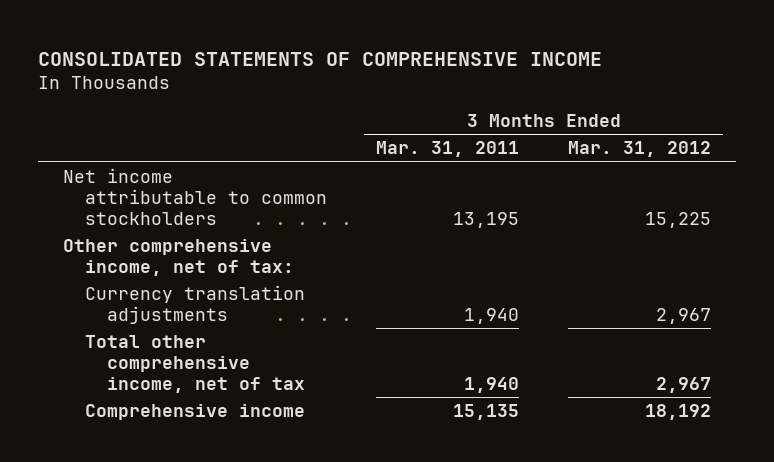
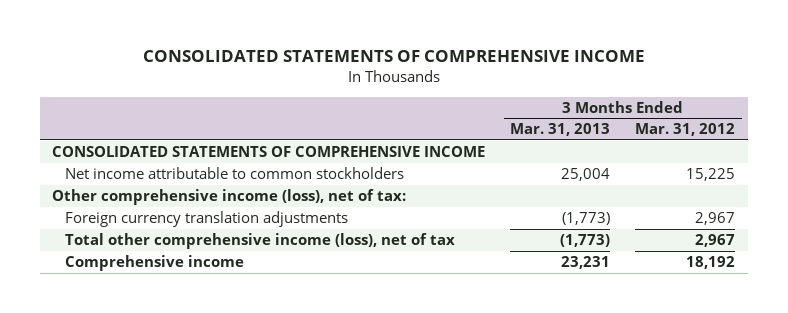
- | 3 Months Ended Mar. 31, 2011 | 3 Months Ended Mar. 31, 2012
+ | 3 Months Ended Mar. 31, 2013 | 3 Months Ended Mar. 31, 2012
+ CONSOLIDATED STATEMENTS OF COMPREHENSIVE INCOME
- Other comprehensive income, net of tax:
- Currency translation adjustments | 1,940 | 2,967
- Total other comprehensive income, net of tax | 1,940 | 2,967
+ Other comprehensive income (loss), net of tax:
+ Foreign currency translation adjustments | (1,773) | 2,967
+ Total other comprehensive income (loss), net of tax | (1,773) | 2,967

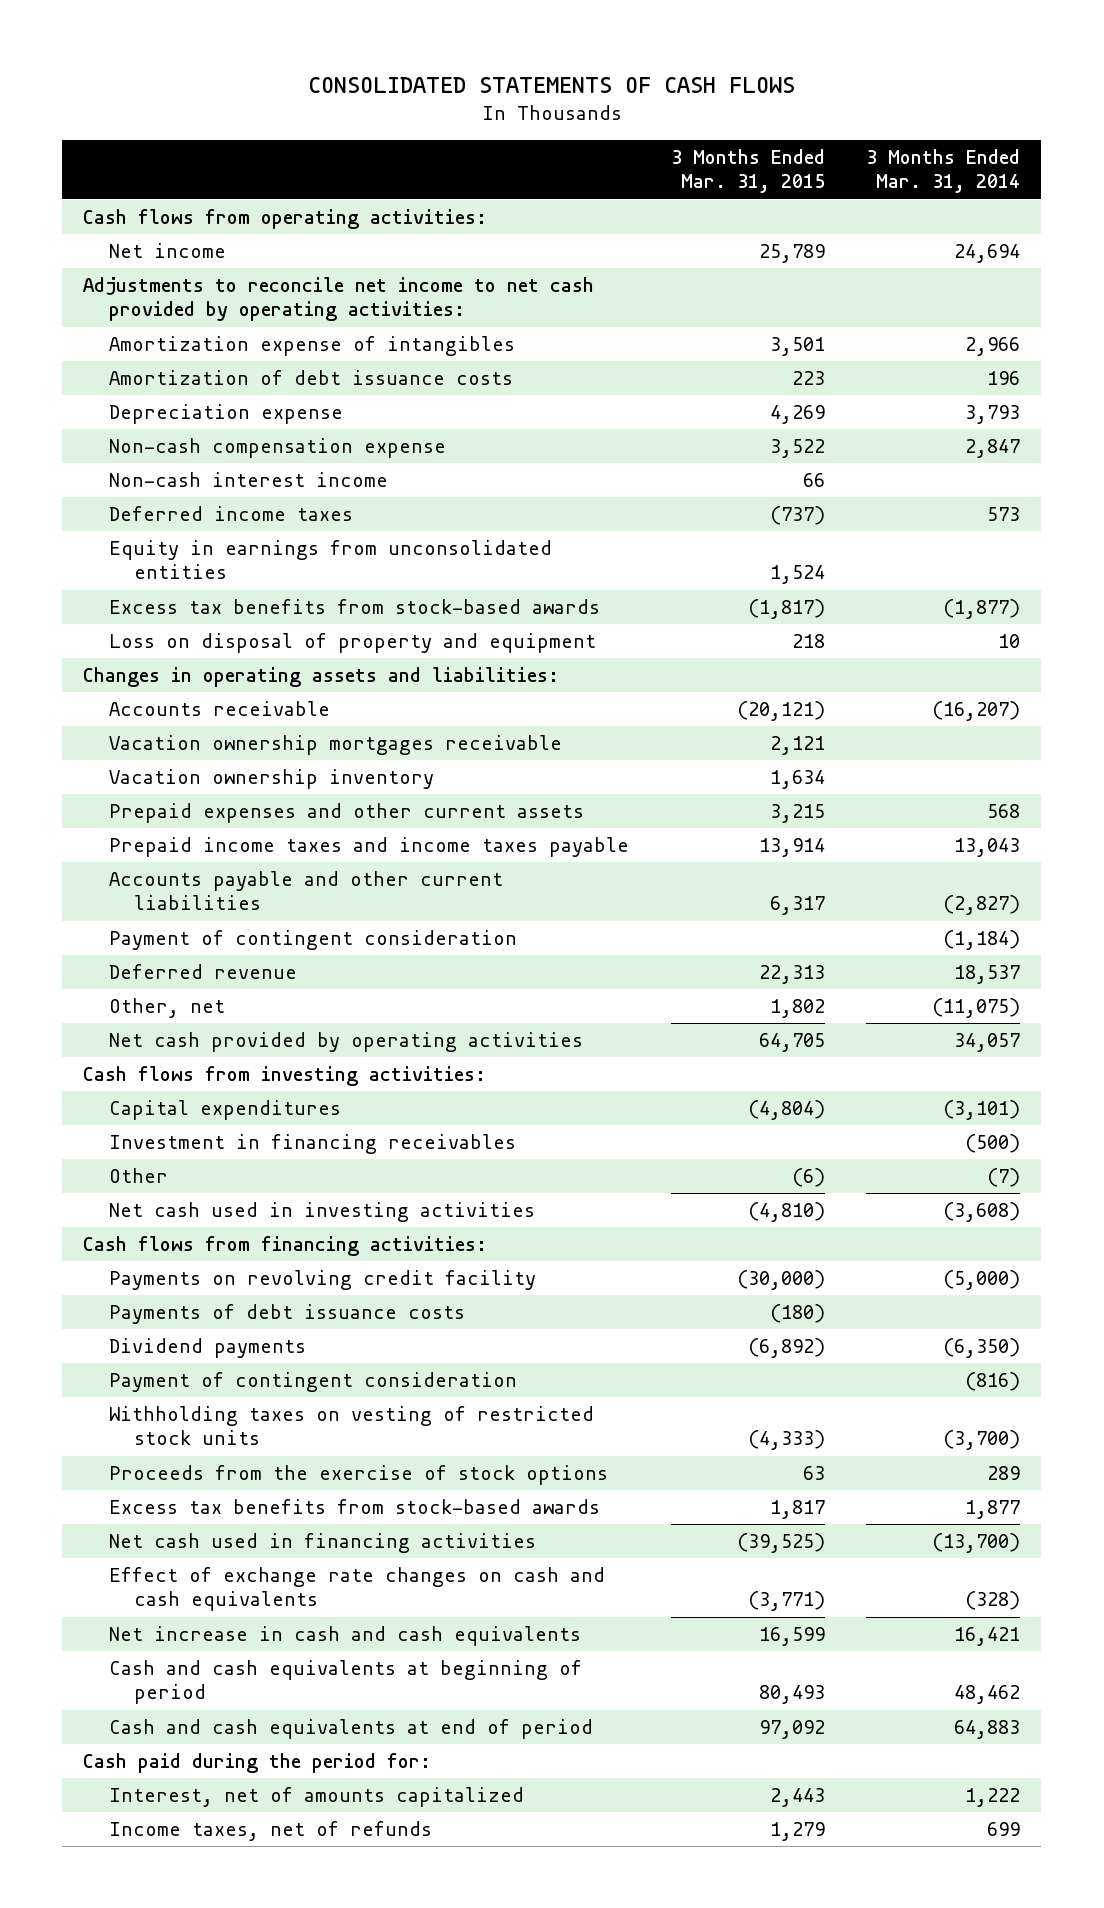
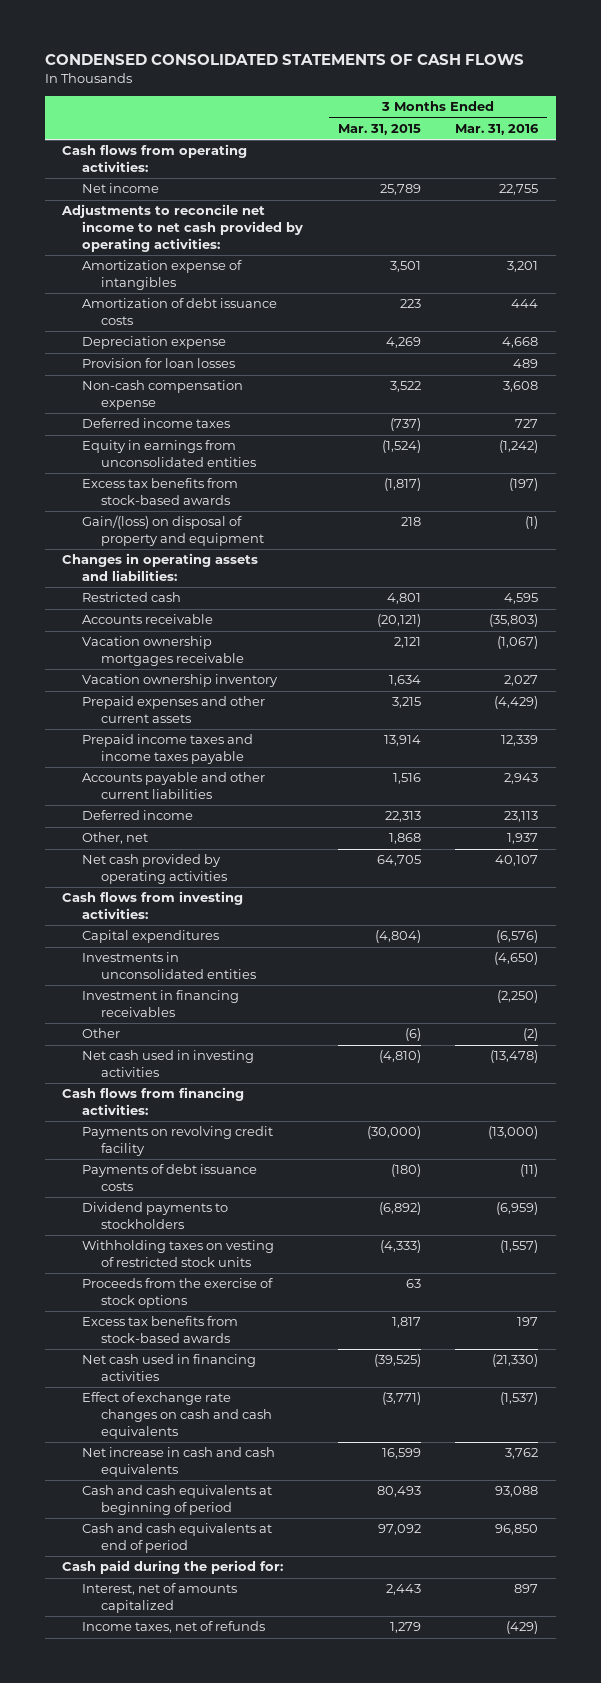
- CONSOLIDATED STATEMENTS OF CASH FLOWS
+ CONDENSED CONSOLIDATED STATEMENTS OF CASH FLOWS
- | 3 Months Ended Mar. 31, 2015 | 3 Months Ended Mar. 31, 2014
+ | 3 Months Ended Mar. 31, 2015 | 3 Months Ended Mar. 31, 2016
+ Provision for loan losses | | 489
- Non-cash interest income | 66 |
- Equity in earnings from unconsolidated entities | 1,524 |
+ Equity in earnings from unconsolidated entities | (1,524) | (1,242)
- Loss on disposal of property and equipment | 218 | 10
+ Gain/(loss) on disposal of property and equipment | 218 | (1)
+ Restricted cash | 4,801 | 4,595
- Accounts payable and other current liabilities | 6,317 | (2,827)
- Payment of contingent consideration | | (1,184)
- Deferred revenue | 22,313 | 18,537
- Other, net | 1,802 | (11,075)
+ Accounts payable and other current liabilities | 1,516 | 2,943
+ Deferred income | 22,313 | 23,113
+ Other, net | 1,868 | 1,937
+ Investments in unconsolidated entities | | (4,650)
- Dividend payments | (6,892) | (6,350)
- Payment of contingent consideration | | (816)
+ Dividend payments to stockholders | (6,892) | (6,959)

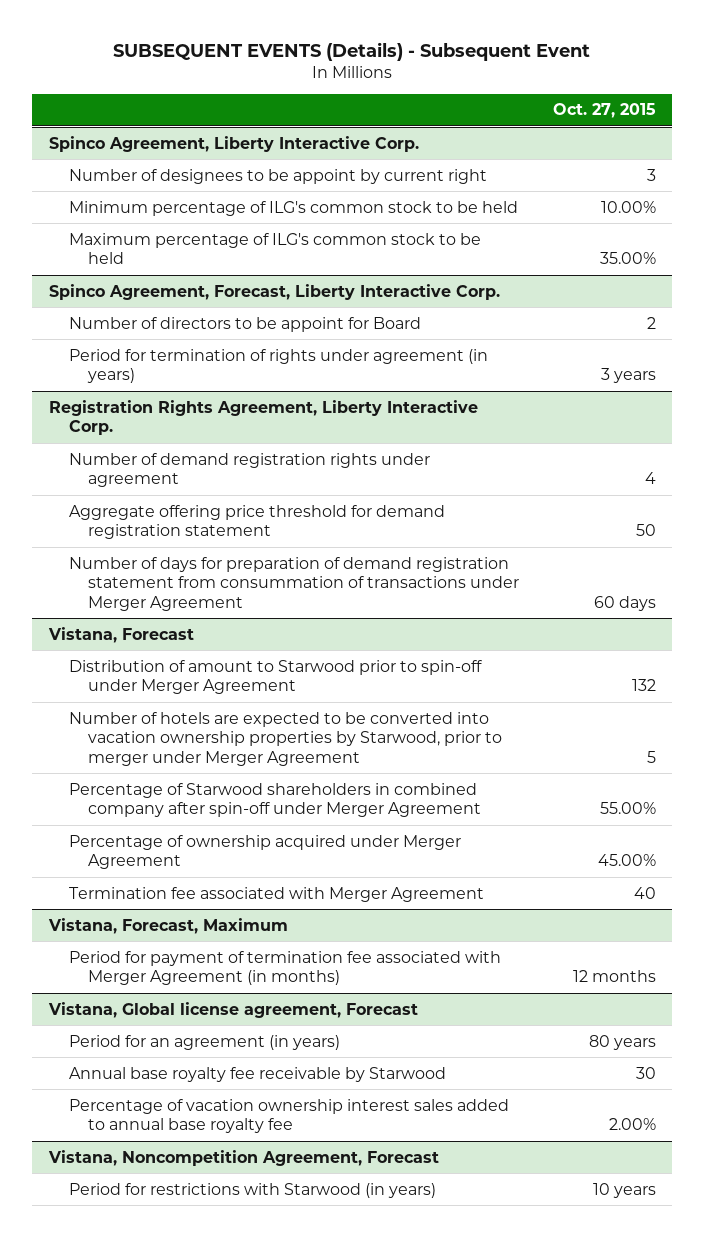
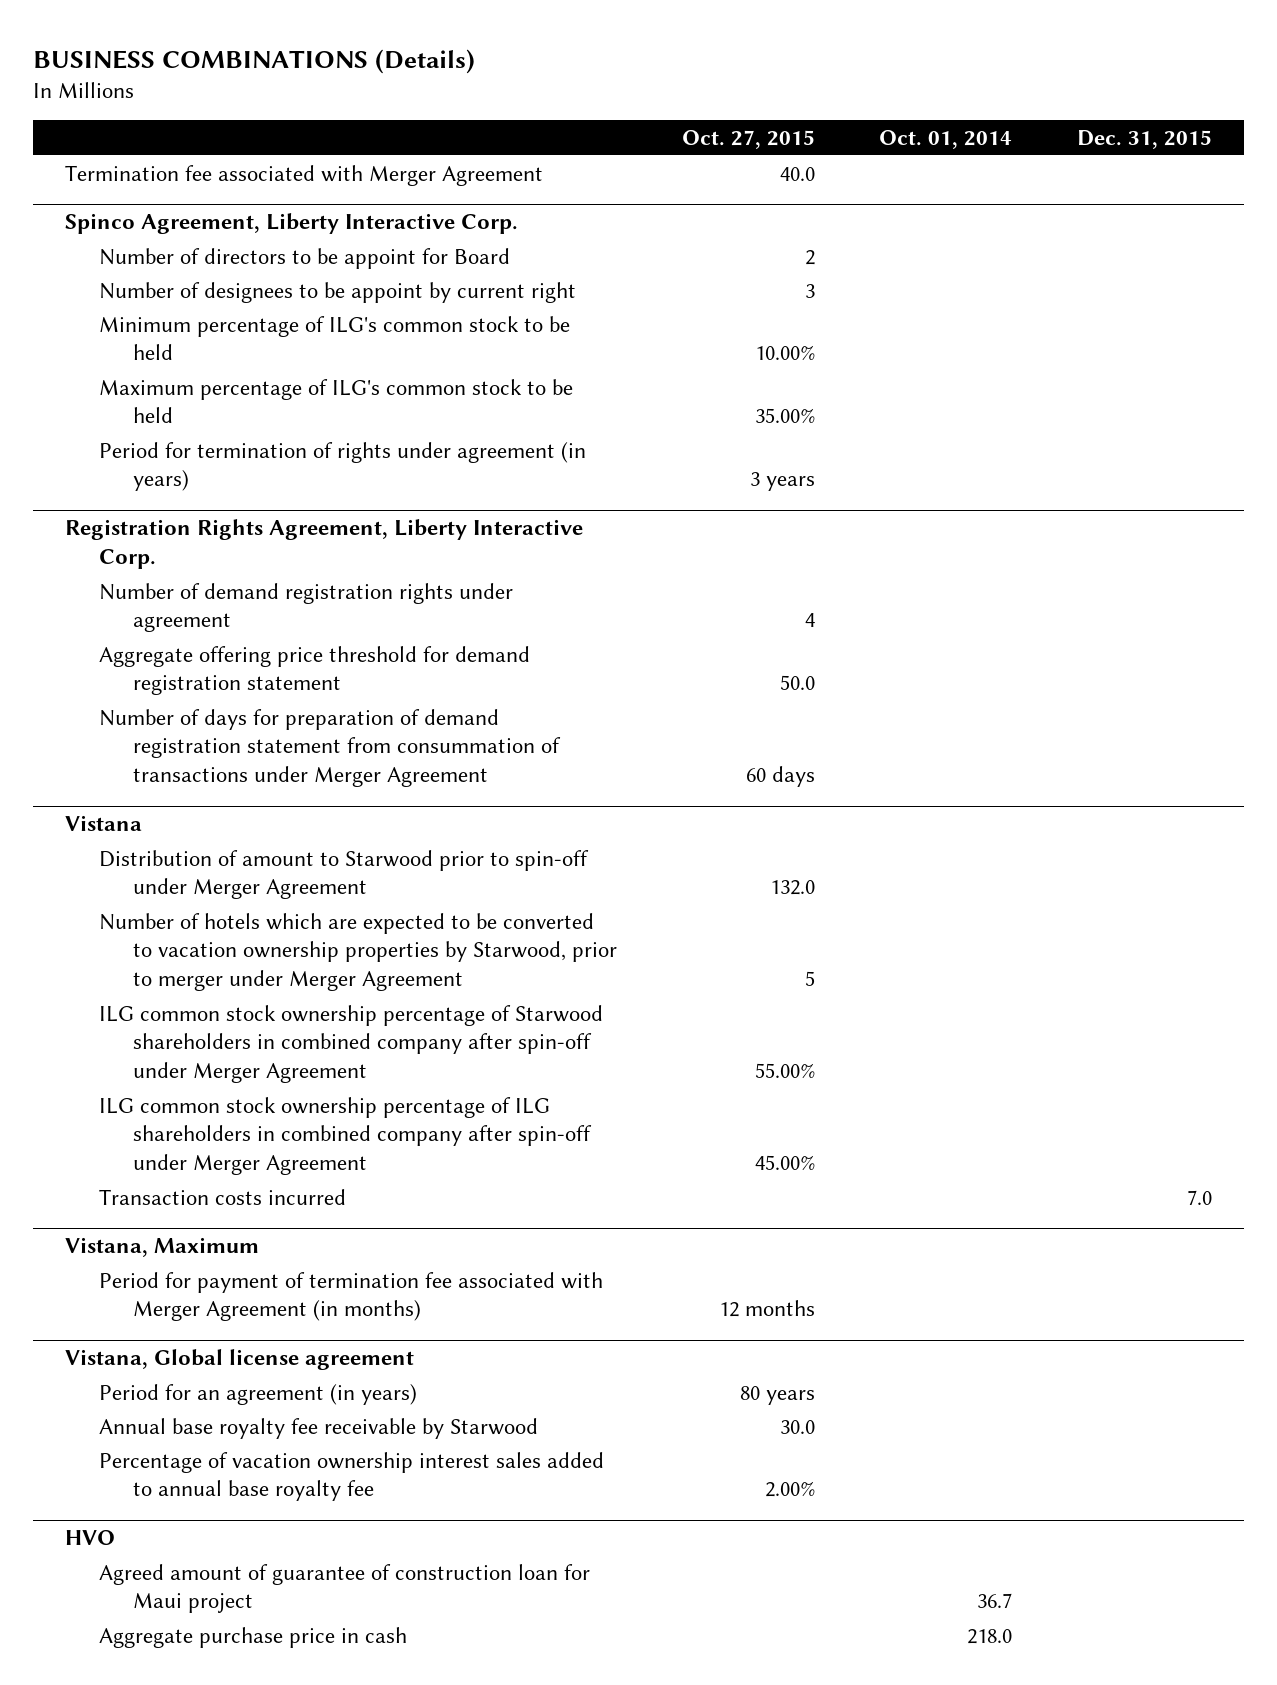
- SUBSEQUENT EVENTS (Details) - Subsequent Event
+ BUSINESS COMBINATIONS (Details)
- | Oct. 27, 2015
+ | Oct. 27, 2015 | Oct. 01, 2014 | Dec. 31, 2015
+ Termination fee associated with Merger Agreement | 40.0 | |
@ Spinco Agreement, Liberty Interactive Corp.
+ Number of directors to be appoint for Board | 2 | |
- Spinco Agreement, Forecast, Liberty Interactive Corp.
- Number of directors to be appoint for Board | 2
@ Registration Rights Agreement, Liberty Interactive Corp.
- Aggregate offering price threshold for demand registration statement | 50
+ Aggregate offering price threshold for demand registration statement | 50.0 | |
- Vistana, Forecast
- Distribution of amount to Starwood prior to spin-off under Merger Agreement | 132
- Number of hotels are expected to be converted into vacation ownership properties by Starwood, prior to merger under Merger Agreement | 5
- Percentage of Starwood shareholders in combined company after spin-off under Merger Agreement | 55.00%
- Percentage of ownership acquired under Merger Agreement | 45.00%
- Termination fee associated with Merger Agreement | 40
- Vistana, Forecast, Maximum
+ Vistana
+ Distribution of amount to Starwood prior to spin-off under Merger Agreement | 132.0 | |
+ Number of hotels which are expected to be converted to vacation ownership properties by Starwood, prior to merger under Merger Agreement | 5 | |
+ ILG common stock ownership percentage of Starwood shareholders in combined company after spin-off under Merger Agreement | 55.00% | |
+ ILG common stock ownership percentage of ILG shareholders in combined company after spin-off under Merger Agreement | 45.00% | |
+ Transaction costs incurred | | | 7.0
+ Vistana, Maximum
- Vistana, Global license agreement, Forecast
+ Vistana, Global license agreement
- Annual base royalty fee receivable by Starwood | 30
+ Annual base royalty fee receivable by Starwood | 30.0 | |
- Vistana, Noncompetition Agreement, Forecast
- Period for restrictions with Starwood (in years) | 10 years
+ HVO
+ Agreed amount of guarantee of construction loan for Maui project | | 36.7 |
+ Aggregate purchase price in cash | | 218.0 |

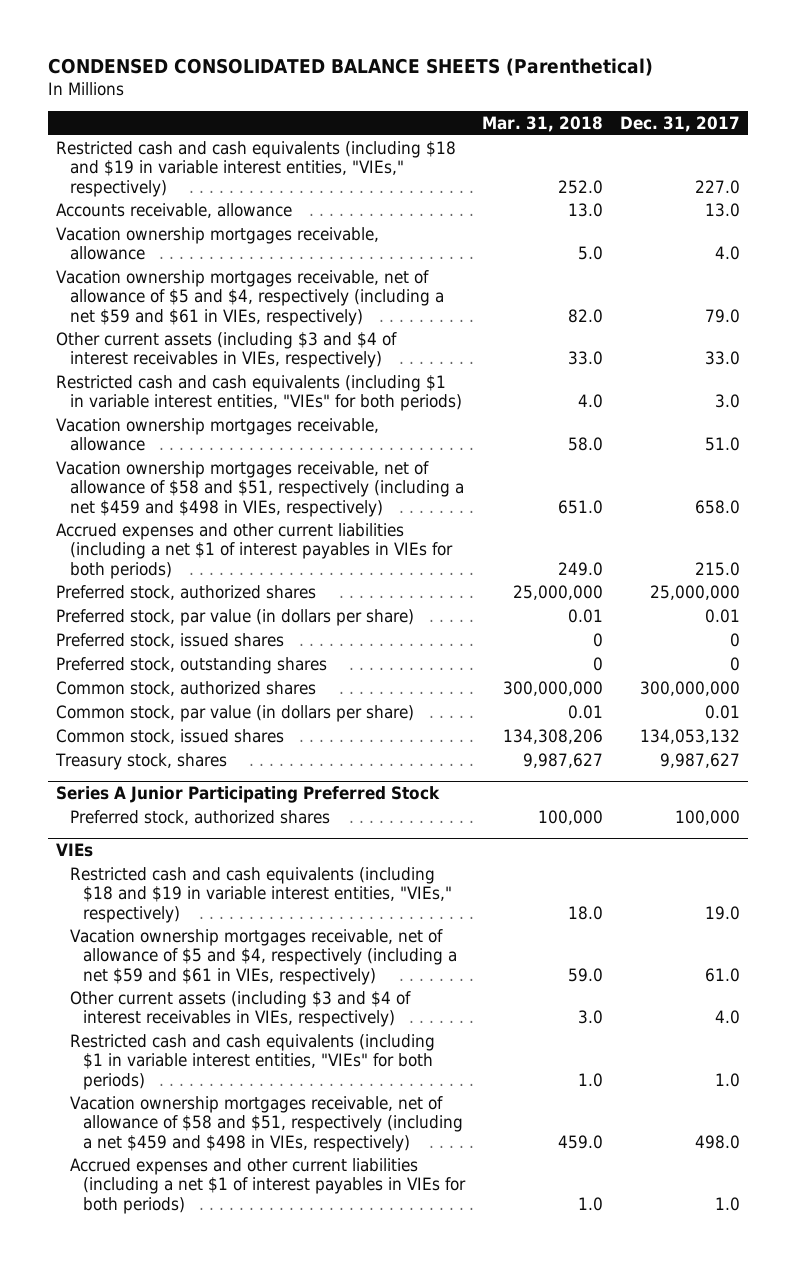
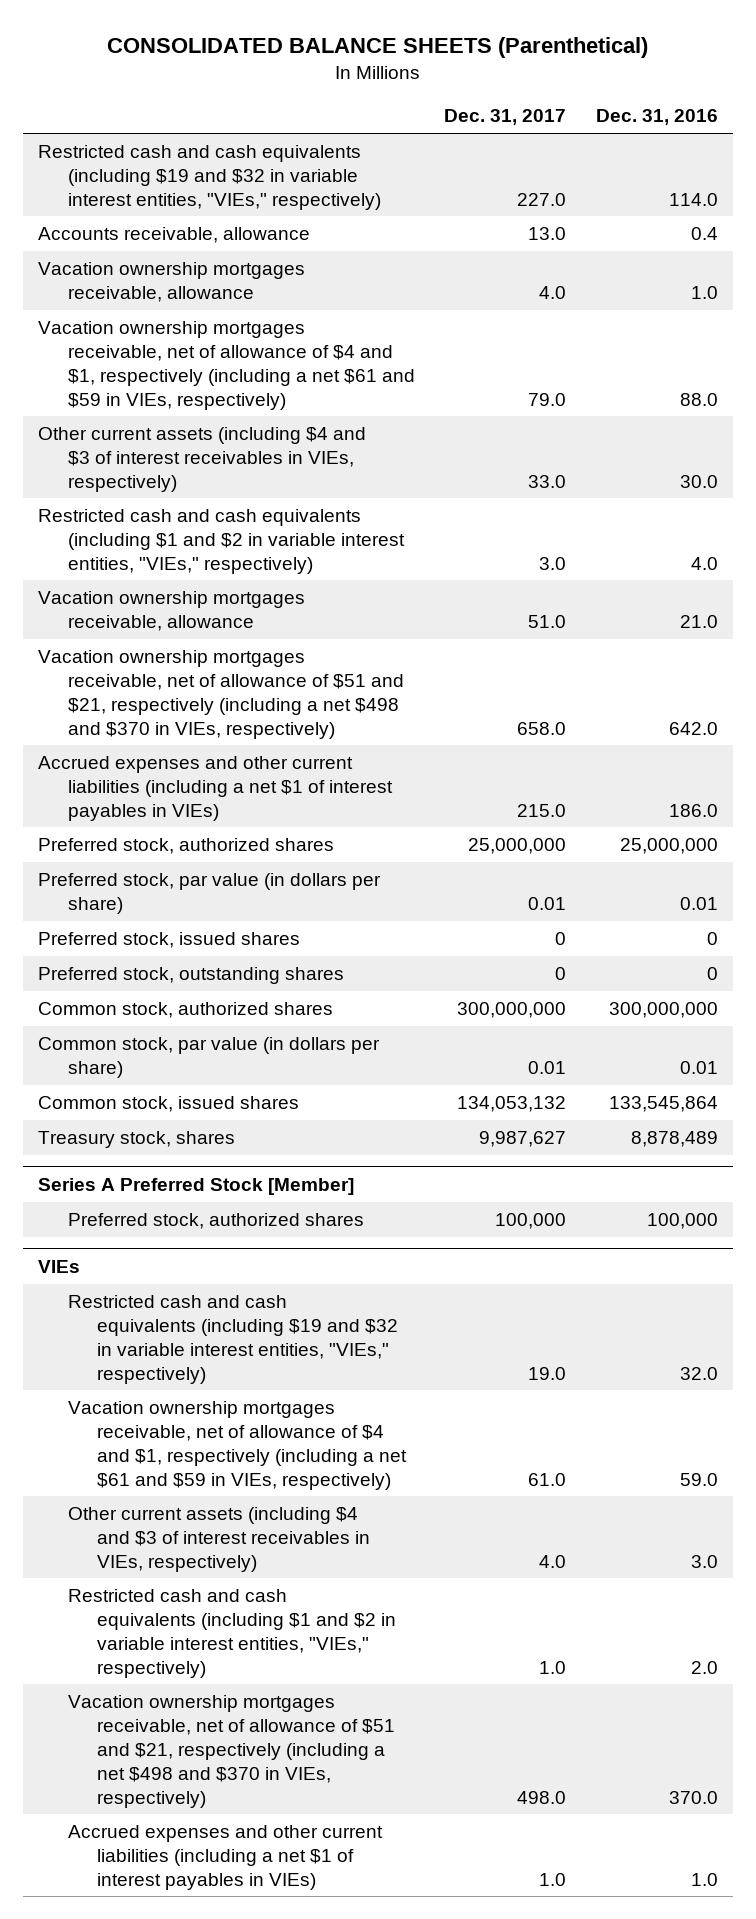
- CONDENSED CONSOLIDATED BALANCE SHEETS (Parenthetical)
+ CONSOLIDATED BALANCE SHEETS (Parenthetical)
- | Mar. 31, 2018 | Dec. 31, 2017
+ | Dec. 31, 2017 | Dec. 31, 2016
- Restricted cash and cash equivalents (including $18 and $19 in variable interest entities, "VIEs," respectively) | 252.0 | 227.0
+ Restricted cash and cash equivalents (including $19 and $32 in variable interest entities, "VIEs," respectively) | 227.0 | 114.0
- Vacation ownership mortgages receivable, net of allowance of $5 and $4, respectively (including a net $59 and $61 in VIEs, respectively) | 82.0 | 79.0
- Other current assets (including $3 and $4 of interest receivables in VIEs, respectively) | 33.0 | 33.0
- Restricted cash and cash equivalents (including $1 in variable interest entities, "VIEs" for both periods) | 4.0 | 3.0
+ Vacation ownership mortgages receivable, net of allowance of $4 and $1, respectively (including a net $61 and $59 in VIEs, respectively) | 79.0 | 88.0
+ Other current assets (including $4 and $3 of interest receivables in VIEs, respectively) | 33.0 | 30.0
+ Restricted cash and cash equivalents (including $1 and $2 in variable interest entities, "VIEs," respectively) | 3.0 | 4.0
- Vacation ownership mortgages receivable, net of allowance of $58 and $51, respectively (including a net $459 and $498 in VIEs, respectively) | 651.0 | 658.0
- Accrued expenses and other current liabilities (including a net $1 of interest payables in VIEs for both periods) | 249.0 | 215.0
+ Vacation ownership mortgages receivable, net of allowance of $51 and $21, respectively (including a net $498 and $370 in VIEs, respectively) | 658.0 | 642.0
+ Accrued expenses and other current liabilities (including a net $1 of interest payables in VIEs) | 215.0 | 186.0
- Series A Junior Participating Preferred Stock
+ Series A Preferred Stock [Member]
@ VIEs
- Restricted cash and cash equivalents (including $18 and $19 in variable interest entities, "VIEs," respectively) | 18.0 | 19.0
- Vacation ownership mortgages receivable, net of allowance of $5 and $4, respectively (including a net $59 and $61 in VIEs, respectively) | 59.0 | 61.0
- Other current assets (including $3 and $4 of interest receivables in VIEs, respectively) | 3.0 | 4.0
- Restricted cash and cash equivalents (including $1 in variable interest entities, "VIEs" for both periods) | 1.0 | 1.0
- Vacation ownership mortgages receivable, net of allowance of $58 and $51, respectively (including a net $459 and $498 in VIEs, respectively) | 459.0 | 498.0
- Accrued expenses and other current liabilities (including a net $1 of interest payables in VIEs for both periods) | 1.0 | 1.0
+ Restricted cash and cash equivalents (including $19 and $32 in variable interest entities, "VIEs," respectively) | 19.0 | 32.0
+ Vacation ownership mortgages receivable, net of allowance of $4 and $1, respectively (including a net $61 and $59 in VIEs, respectively) | 61.0 | 59.0
+ Other current assets (including $4 and $3 of interest receivables in VIEs, respectively) | 4.0 | 3.0
+ Restricted cash and cash equivalents (including $1 and $2 in variable interest entities, "VIEs," respectively) | 1.0 | 2.0
+ Vacation ownership mortgages receivable, net of allowance of $51 and $21, respectively (including a net $498 and $370 in VIEs, respectively) | 498.0 | 370.0
+ Accrued expenses and other current liabilities (including a net $1 of interest payables in VIEs) | 1.0 | 1.0

